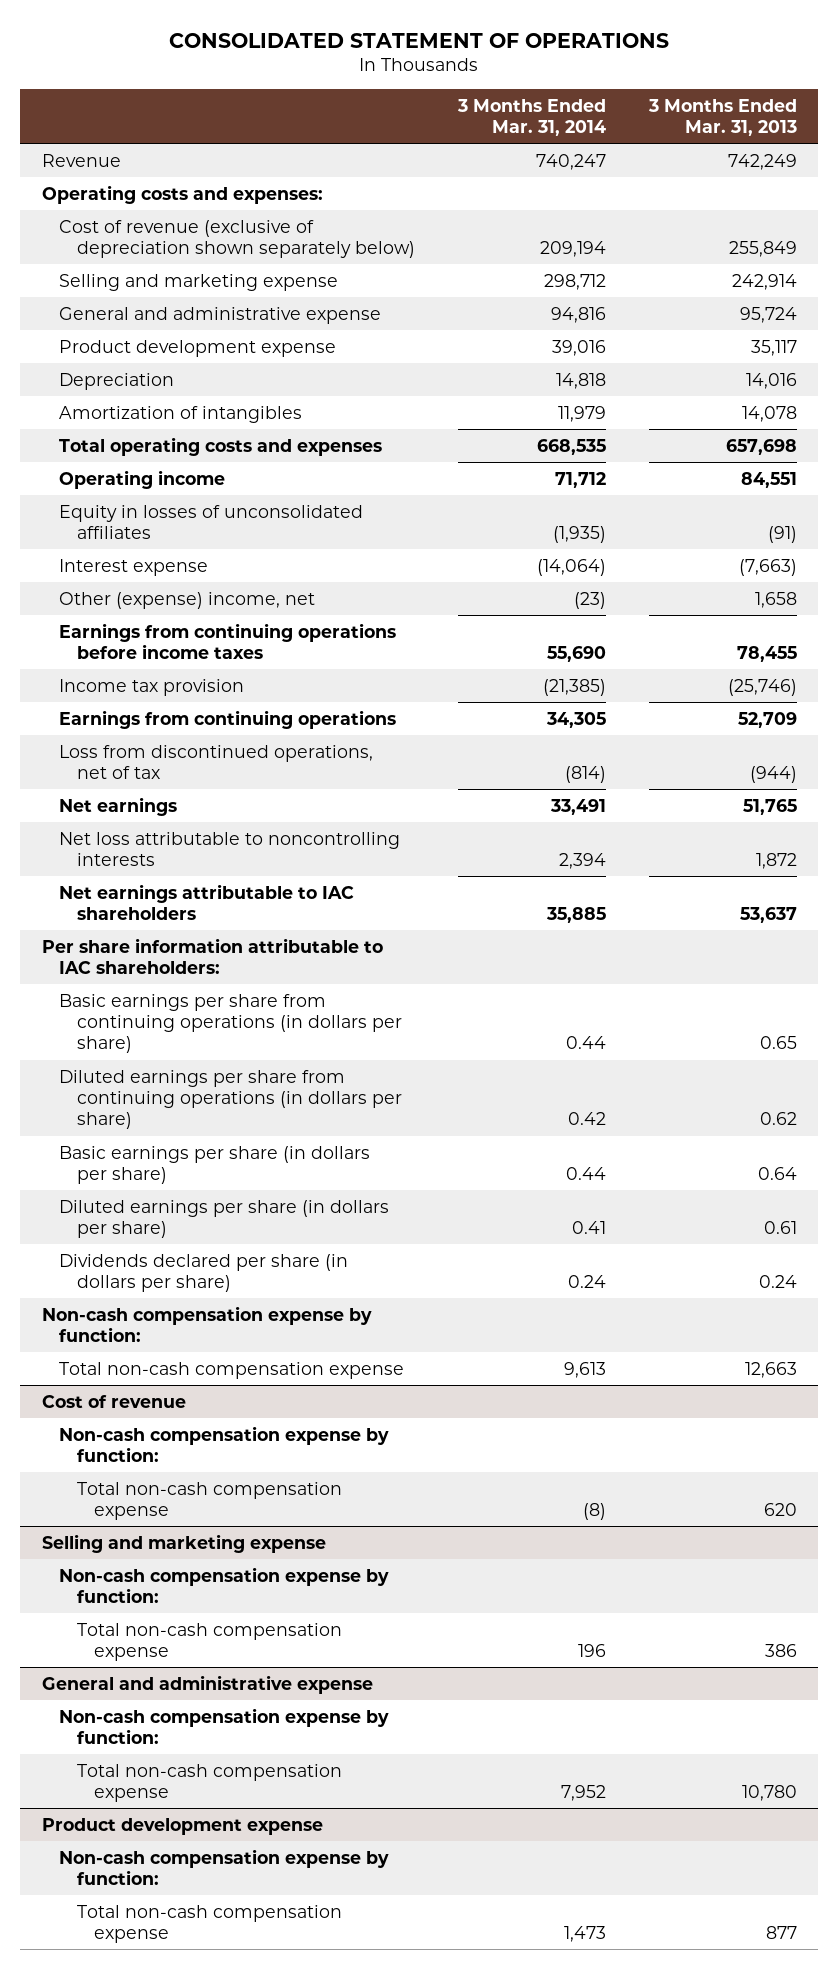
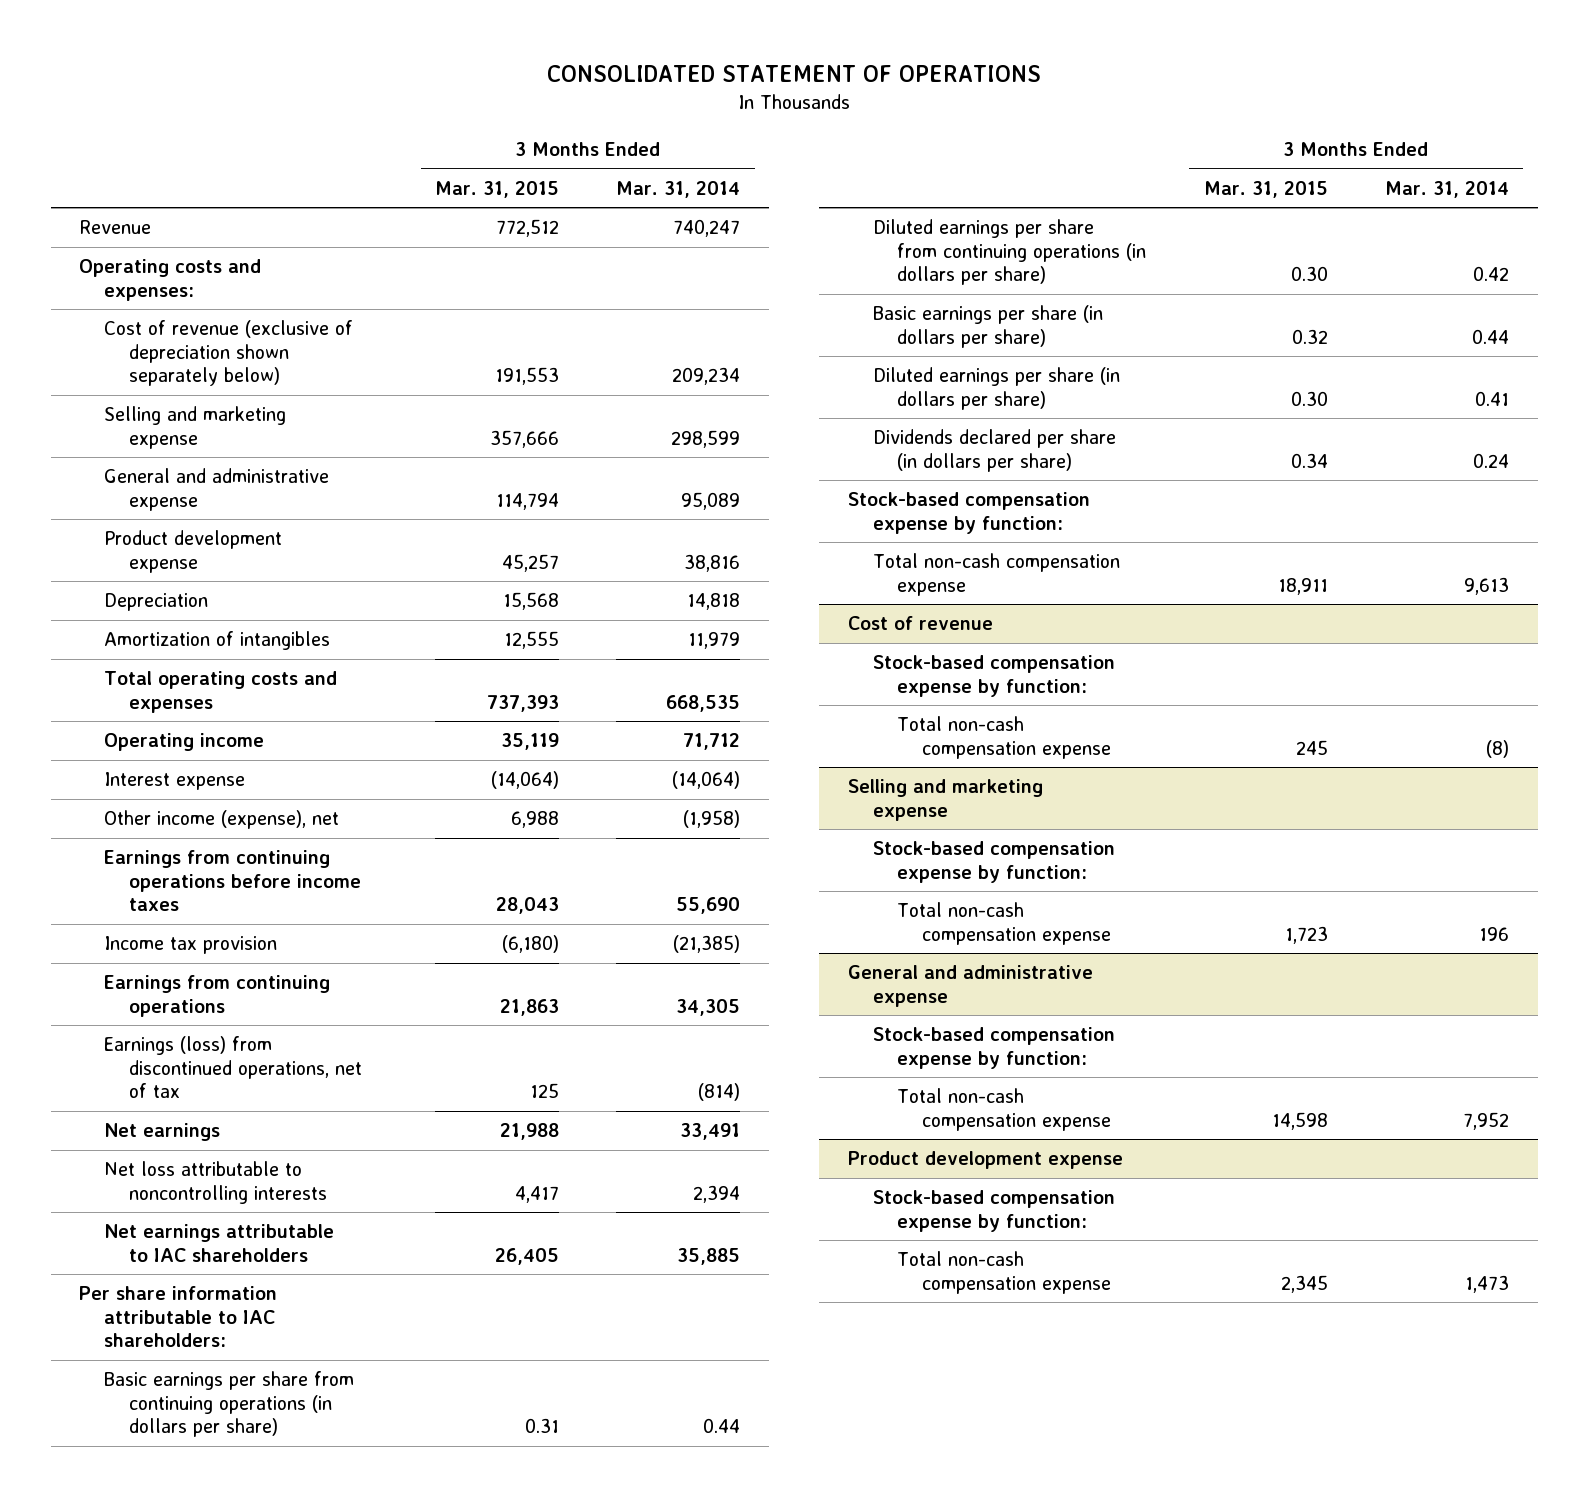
- | 3 Months Ended Mar. 31, 2014 | 3 Months Ended Mar. 31, 2013
+ | 3 Months Ended Mar. 31, 2015 | 3 Months Ended Mar. 31, 2014
- Cost of revenue (exclusive of depreciation shown separately below) | 209,194 | 255,849
- Selling and marketing expense | 298,712 | 242,914
- General and administrative expense | 94,816 | 95,724
- Product development expense | 39,016 | 35,117
+ Cost of revenue (exclusive of depreciation shown separately below) | 191,553 | 209,234
+ Selling and marketing expense | 357,666 | 298,599
+ General and administrative expense | 114,794 | 95,089
+ Product development expense | 45,257 | 38,816
- Equity in losses of unconsolidated affiliates | (1,935) | (91)
- Other (expense) income, net | (23) | 1,658
+ Other income (expense), net | 6,988 | (1,958)
- Loss from discontinued operations, net of tax | (814) | (944)
+ Earnings (loss) from discontinued operations, net of tax | 125 | (814)
- Non-cash compensation expense by function:
+ Stock-based compensation expense by function:
@ Cost of revenue
- Non-cash compensation expense by function:
+ Stock-based compensation expense by function:
@ Selling and marketing expense
- Non-cash compensation expense by function:
+ Stock-based compensation expense by function:
@ General and administrative expense
- Non-cash compensation expense by function:
+ Stock-based compensation expense by function:
@ Product development expense
- Non-cash compensation expense by function:
+ Stock-based compensation expense by function:

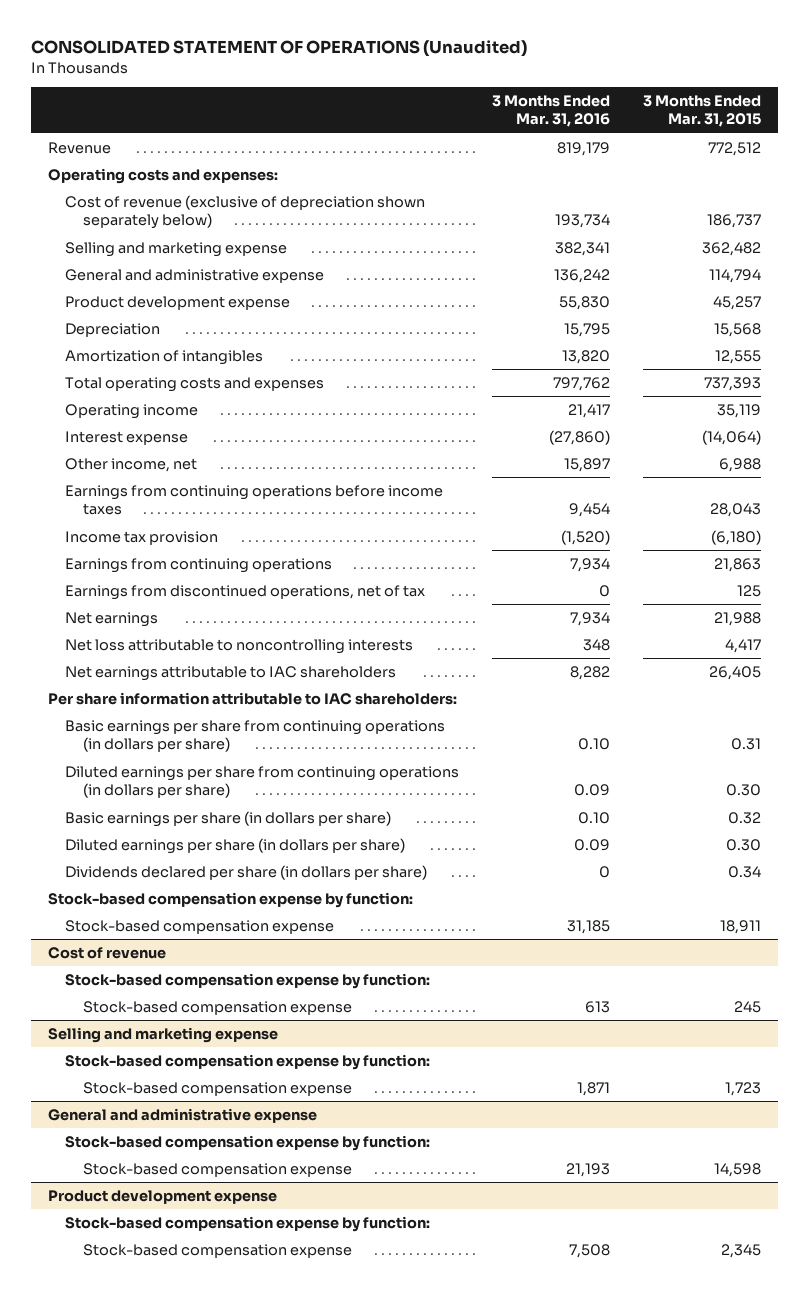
- CONSOLIDATED STATEMENT OF OPERATIONS
+ CONSOLIDATED STATEMENT OF OPERATIONS (Unaudited)
- | 3 Months Ended Mar. 31, 2015 | 3 Months Ended Mar. 31, 2014
+ | 3 Months Ended Mar. 31, 2016 | 3 Months Ended Mar. 31, 2015
- Cost of revenue (exclusive of depreciation shown separately below) | 191,553 | 209,234
- Selling and marketing expense | 357,666 | 298,599
+ Cost of revenue (exclusive of depreciation shown separately below) | 193,734 | 186,737
+ Selling and marketing expense | 382,341 | 362,482
- Other income (expense), net | 6,988 | (1,958)
+ Other income, net | 15,897 | 6,988
- Earnings (loss) from discontinued operations, net of tax | 125 | (814)
+ Earnings from discontinued operations, net of tax | 0 | 125
- Total non-cash compensation expense | 18,911 | 9,613
+ Stock-based compensation expense | 31,185 | 18,911
@ Cost of revenue
- Total non-cash compensation expense | 245 | (8)
+ Stock-based compensation expense | 613 | 245
@ Selling and marketing expense
- Total non-cash compensation expense | 1,723 | 196
+ Stock-based compensation expense | 1,871 | 1,723
@ General and administrative expense
- Total non-cash compensation expense | 14,598 | 7,952
+ Stock-based compensation expense | 21,193 | 14,598
@ Product development expense
- Total non-cash compensation expense | 2,345 | 1,473
+ Stock-based compensation expense | 7,508 | 2,345

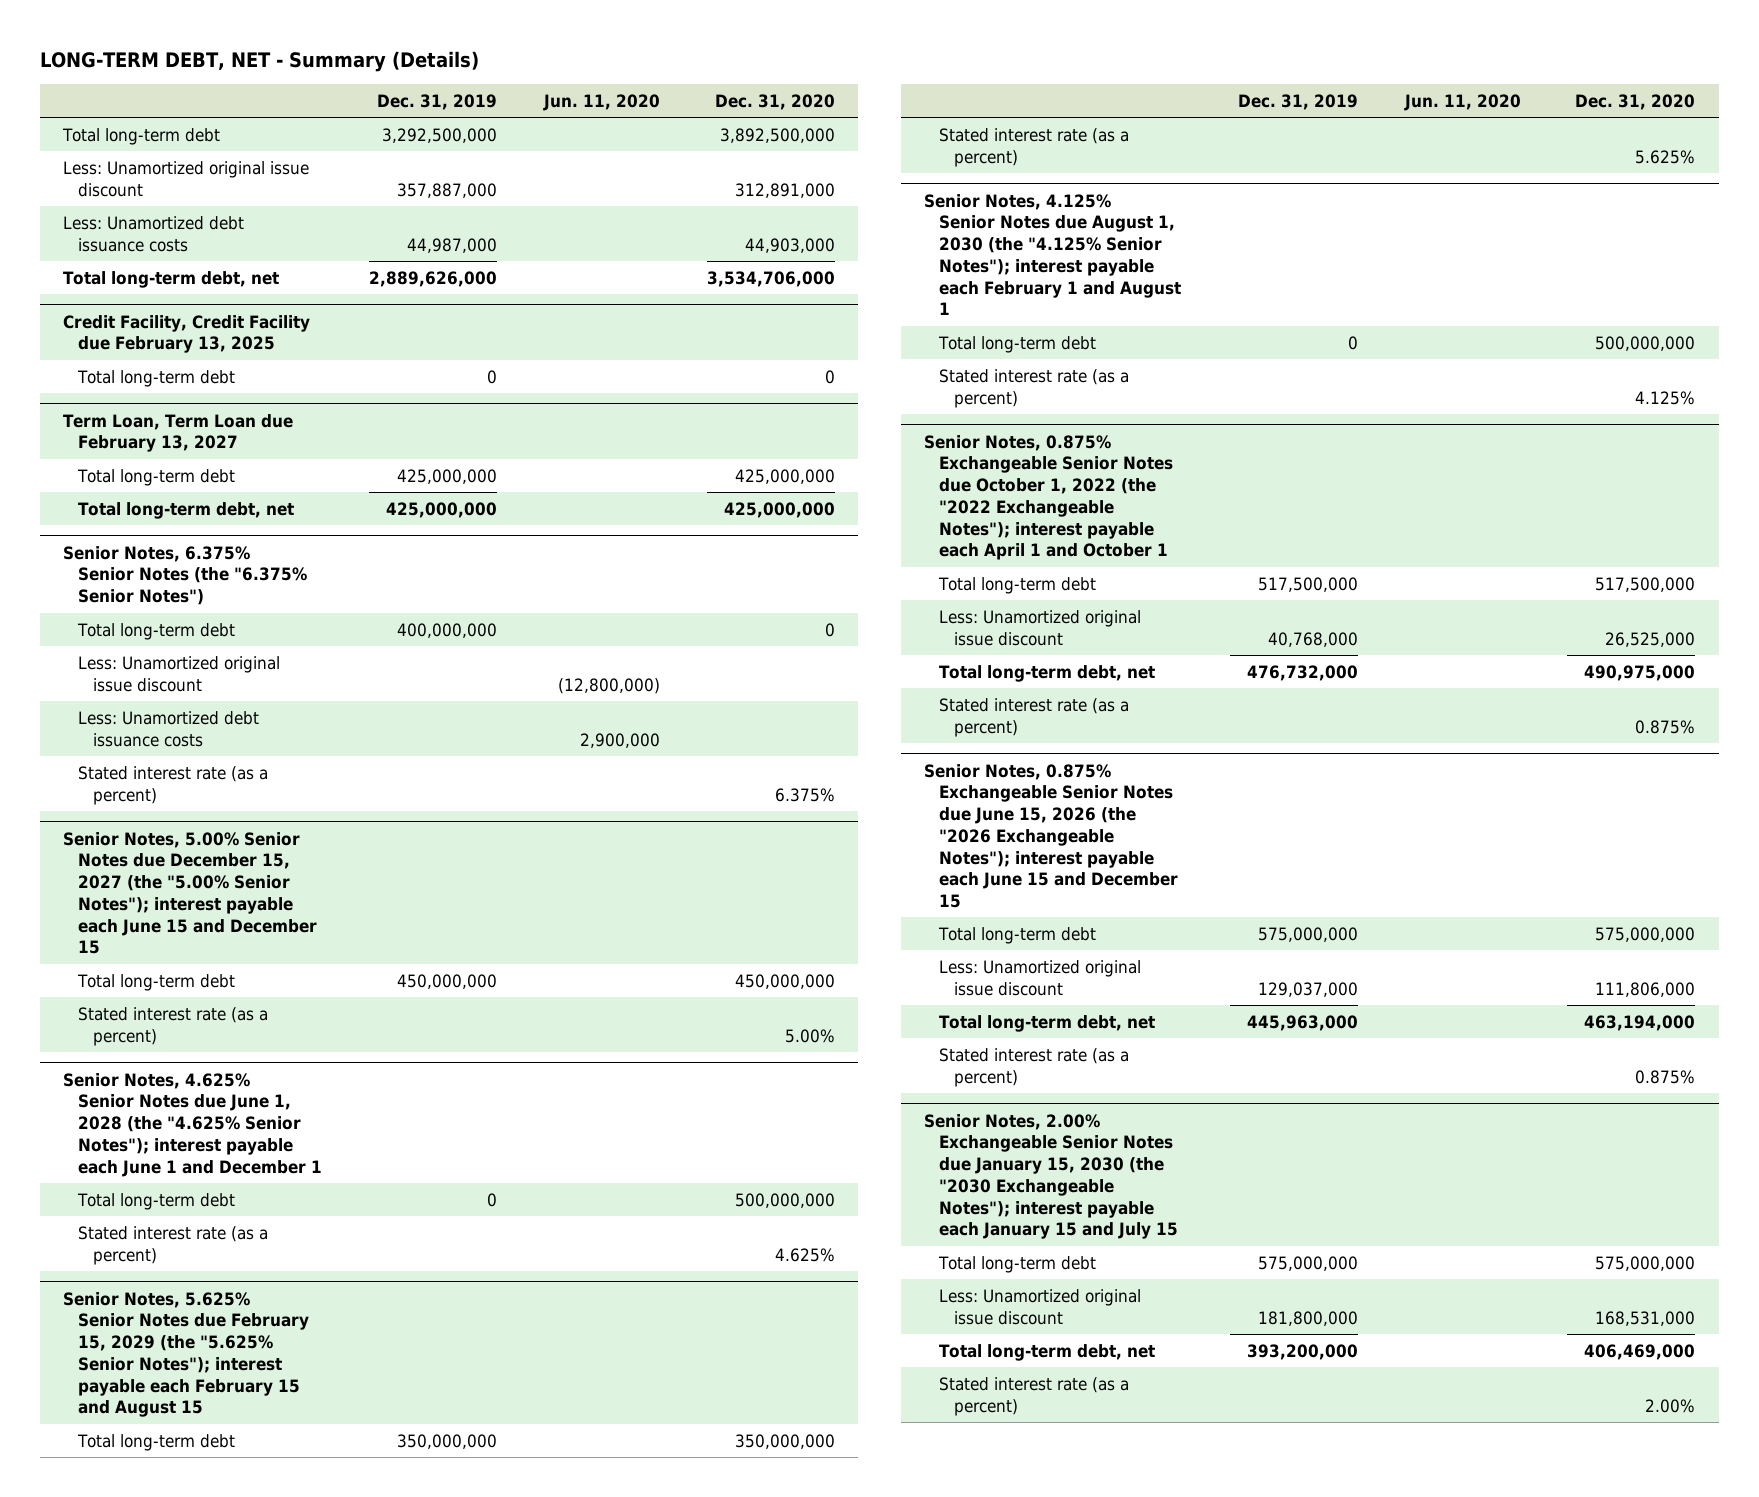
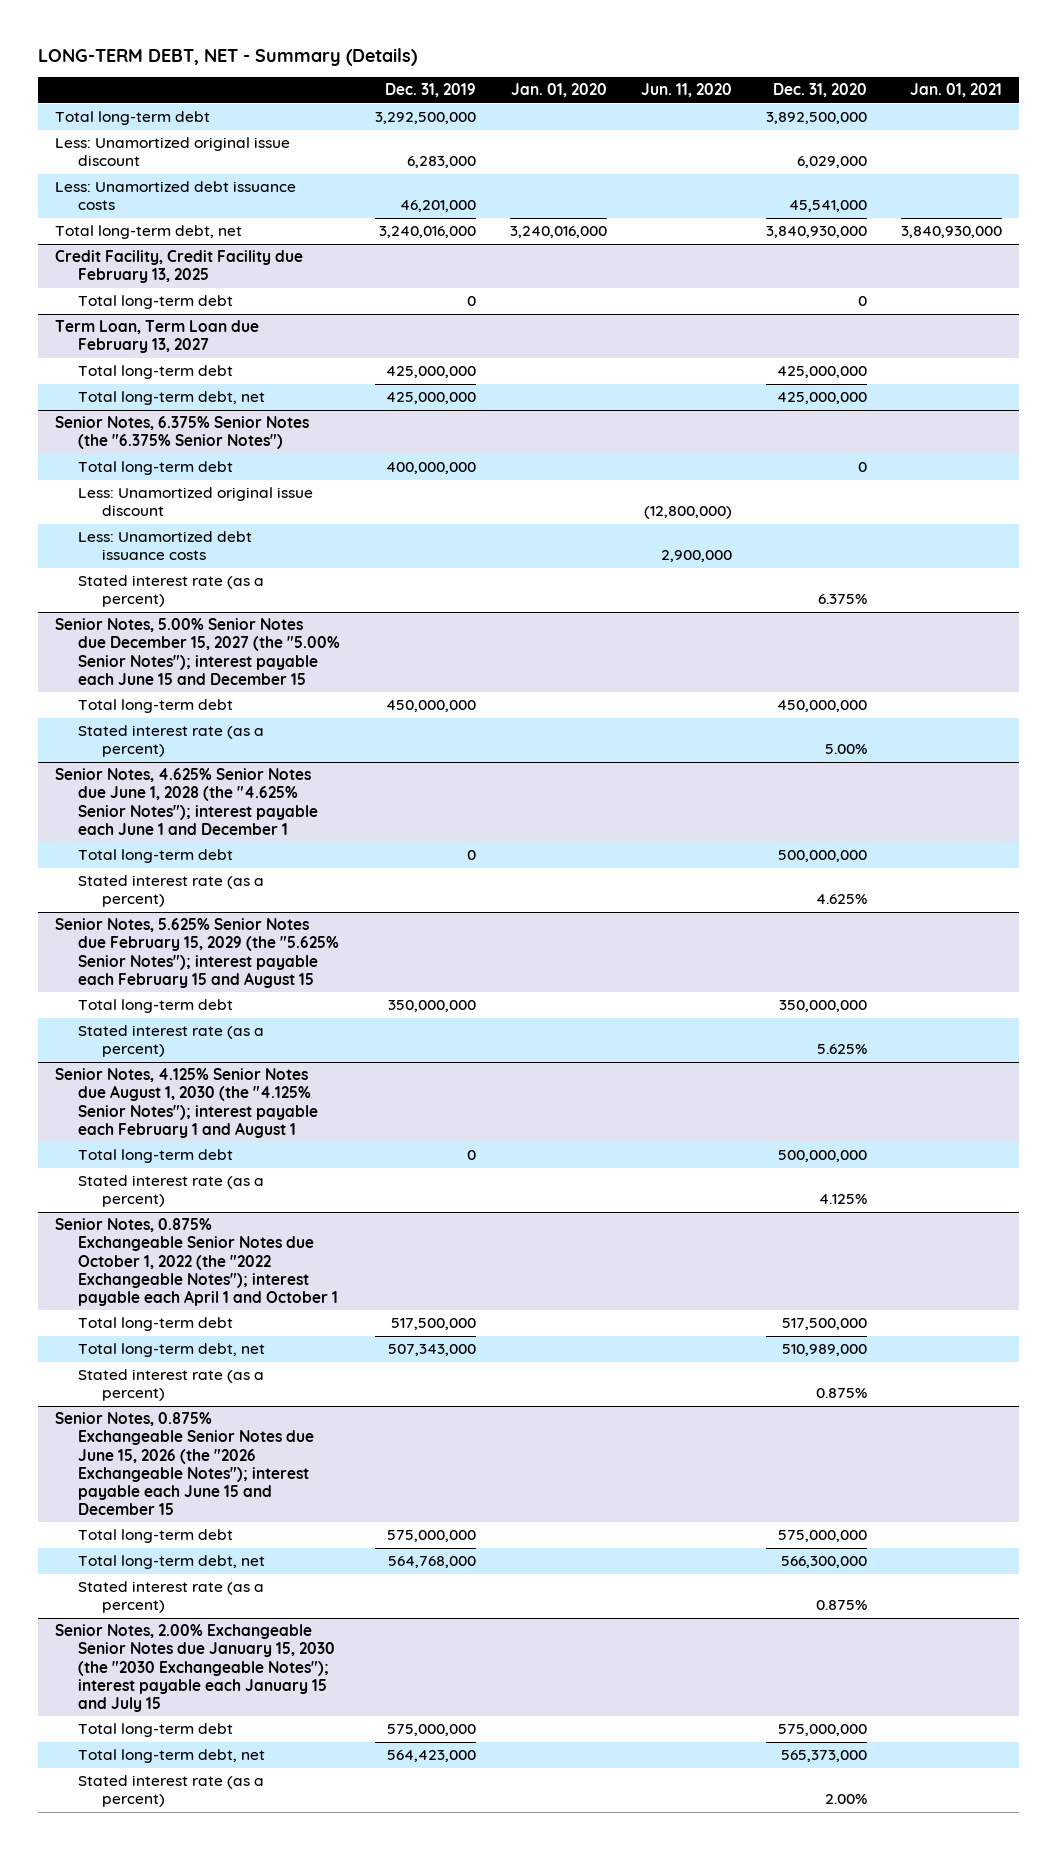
- | Dec. 31, 2019 | Jun. 11, 2020 | Dec. 31, 2020
+ | Dec. 31, 2019 | Jan. 01, 2020 | Jun. 11, 2020 | Dec. 31, 2020 | Jan. 01, 2021
- Less: Unamortized original issue discount | 357,887,000 | | 312,891,000
- Less: Unamortized debt issuance costs | 44,987,000 | | 44,903,000
- Total long-term debt, net | 2,889,626,000 | | 3,534,706,000
+ Less: Unamortized original issue discount | 6,283,000 | | | 6,029,000 |
+ Less: Unamortized debt issuance costs | 46,201,000 | | | 45,541,000 |
+ Total long-term debt, net | 3,240,016,000 | 3,240,016,000 | | 3,840,930,000 | 3,840,930,000
@ Senior Notes, 0.875% Exchangeable Senior Notes due October 1, 2022 (the "2022 Exchangeable Notes"); interest payable each April 1 and October 1
- Less: Unamortized original issue discount | 40,768,000 | | 26,525,000
- Total long-term debt, net | 476,732,000 | | 490,975,000
+ Total long-term debt, net | 507,343,000 | | | 510,989,000 |
@ Senior Notes, 0.875% Exchangeable Senior Notes due June 15, 2026 (the "2026 Exchangeable Notes"); interest payable each June 15 and December 15
- Less: Unamortized original issue discount | 129,037,000 | | 111,806,000
- Total long-term debt, net | 445,963,000 | | 463,194,000
+ Total long-term debt, net | 564,768,000 | | | 566,300,000 |
@ Senior Notes, 2.00% Exchangeable Senior Notes due January 15, 2030 (the "2030 Exchangeable Notes"); interest payable each January 15 and July 15
- Less: Unamortized original issue discount | 181,800,000 | | 168,531,000
- Total long-term debt, net | 393,200,000 | | 406,469,000
+ Total long-term debt, net | 564,423,000 | | | 565,373,000 |

